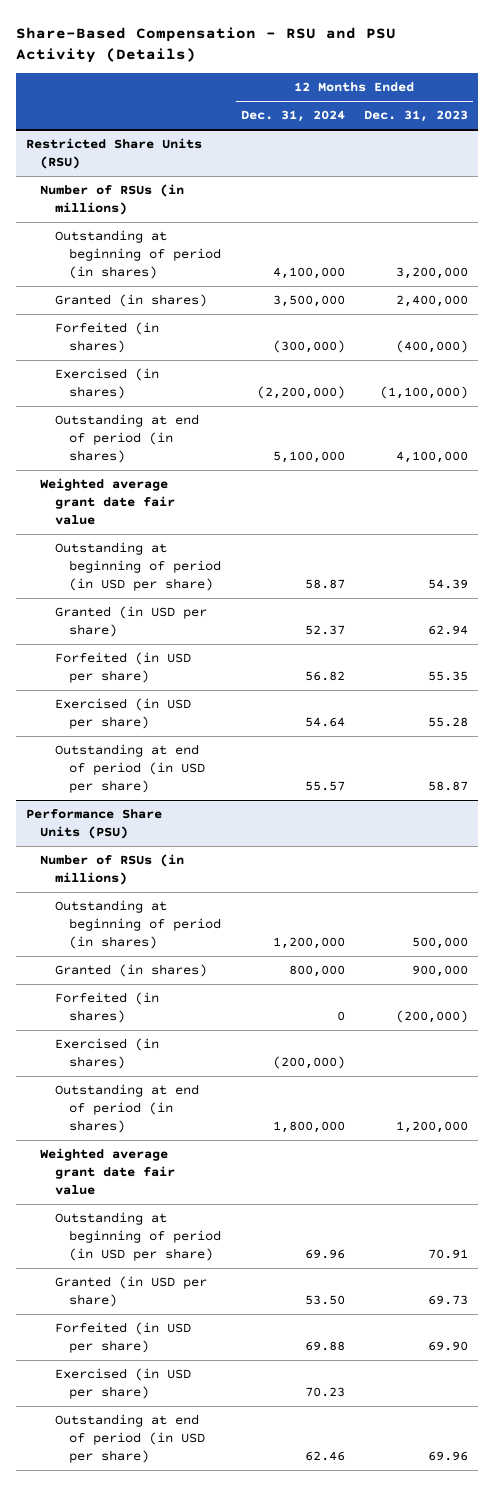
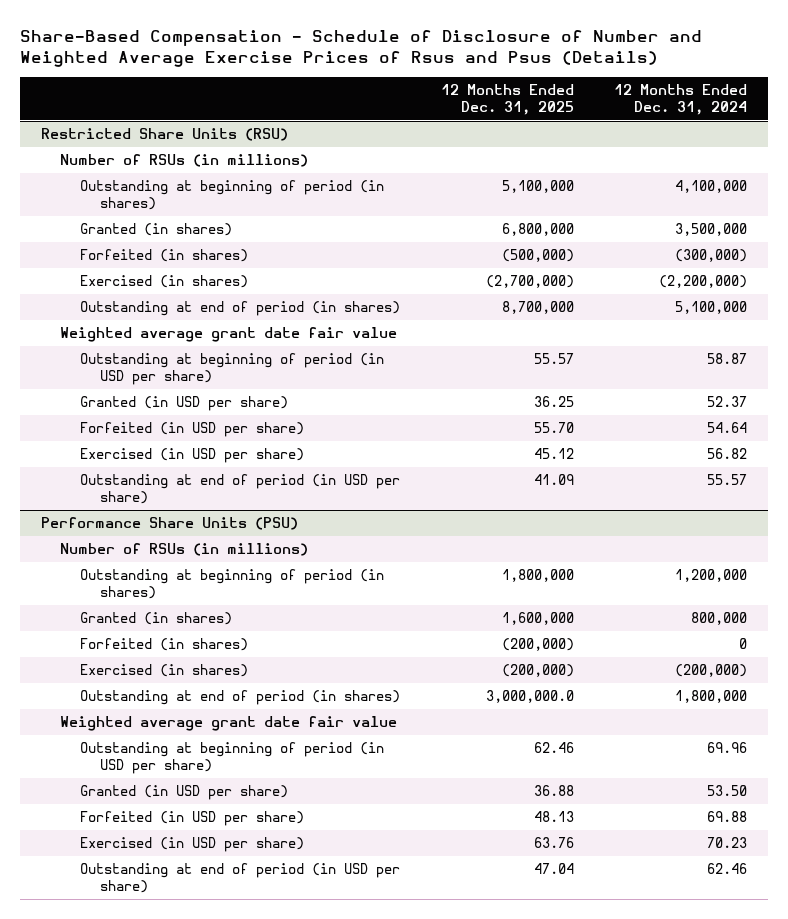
- Share-Based Compensation - RSU and PSU Activity (Details)
+ Share-Based Compensation - Schedule of Disclosure of Number and Weighted Average Exercise Prices of Rsus and Psus (Details)
- | 12 Months Ended Dec. 31, 2024 | 12 Months Ended Dec. 31, 2023
+ | 12 Months Ended Dec. 31, 2025 | 12 Months Ended Dec. 31, 2024
@ Restricted Share Units (RSU)
- Forfeited (in USD per share) | 56.82 | 55.35
- Exercised (in USD per share) | 54.64 | 55.28
+ Forfeited (in USD per share) | 55.70 | 54.64
+ Exercised (in USD per share) | 45.12 | 56.82

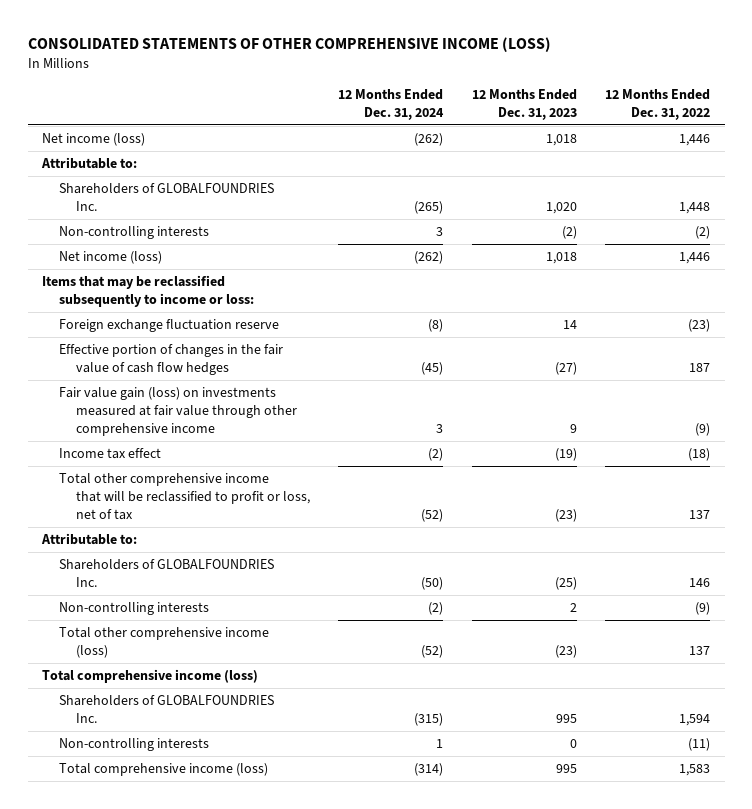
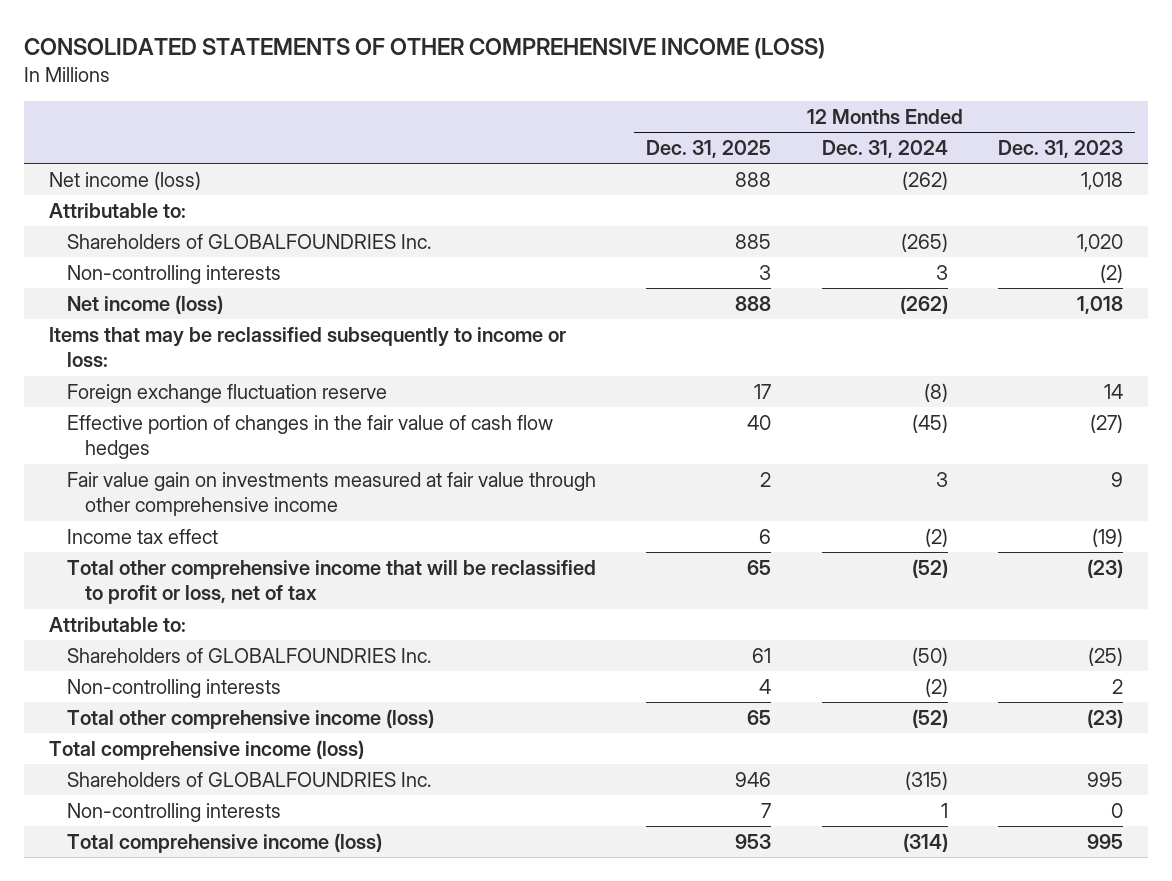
- | 12 Months Ended Dec. 31, 2024 | 12 Months Ended Dec. 31, 2023 | 12 Months Ended Dec. 31, 2022
+ | 12 Months Ended Dec. 31, 2025 | 12 Months Ended Dec. 31, 2024 | 12 Months Ended Dec. 31, 2023
- Fair value gain (loss) on investments measured at fair value through other comprehensive income | 3 | 9 | (9)
+ Fair value gain on investments measured at fair value through other comprehensive income | 2 | 3 | 9

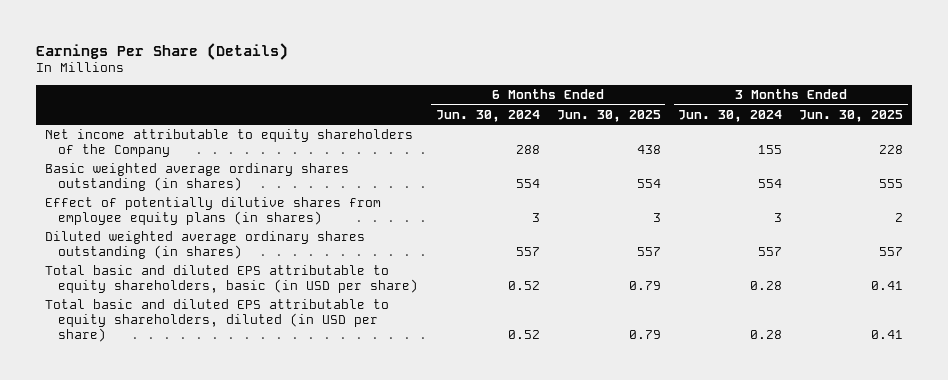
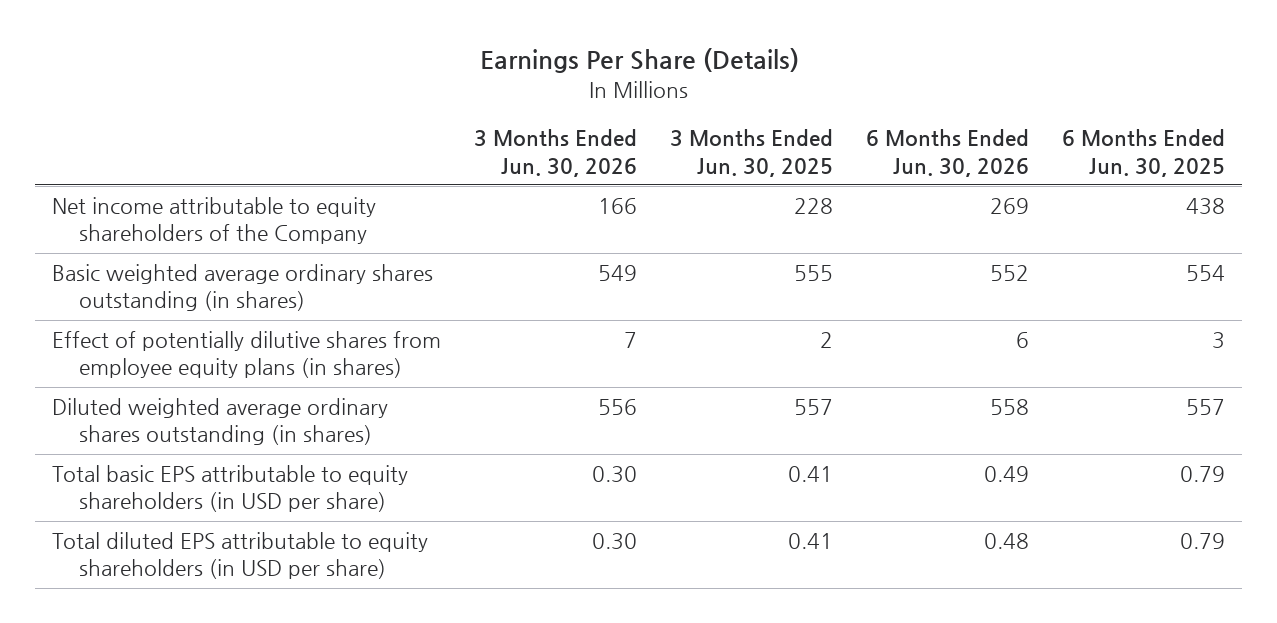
- | 6 Months Ended Jun. 30, 2024 | 6 Months Ended Jun. 30, 2025 | 3 Months Ended Jun. 30, 2024 | 3 Months Ended Jun. 30, 2025
+ | 3 Months Ended Jun. 30, 2026 | 3 Months Ended Jun. 30, 2025 | 6 Months Ended Jun. 30, 2026 | 6 Months Ended Jun. 30, 2025
- Total basic and diluted EPS attributable to equity shareholders, basic (in USD per share) | 0.52 | 0.79 | 0.28 | 0.41
- Total basic and diluted EPS attributable to equity shareholders, diluted (in USD per share) | 0.52 | 0.79 | 0.28 | 0.41
+ Total basic EPS attributable to equity shareholders (in USD per share) | 0.30 | 0.41 | 0.49 | 0.79
+ Total diluted EPS attributable to equity shareholders (in USD per share) | 0.30 | 0.41 | 0.48 | 0.79

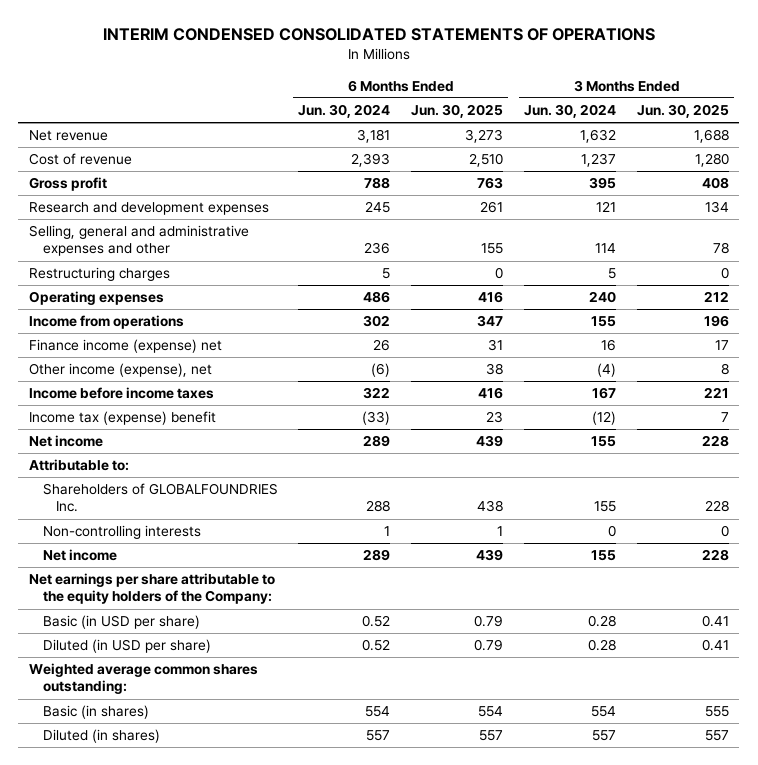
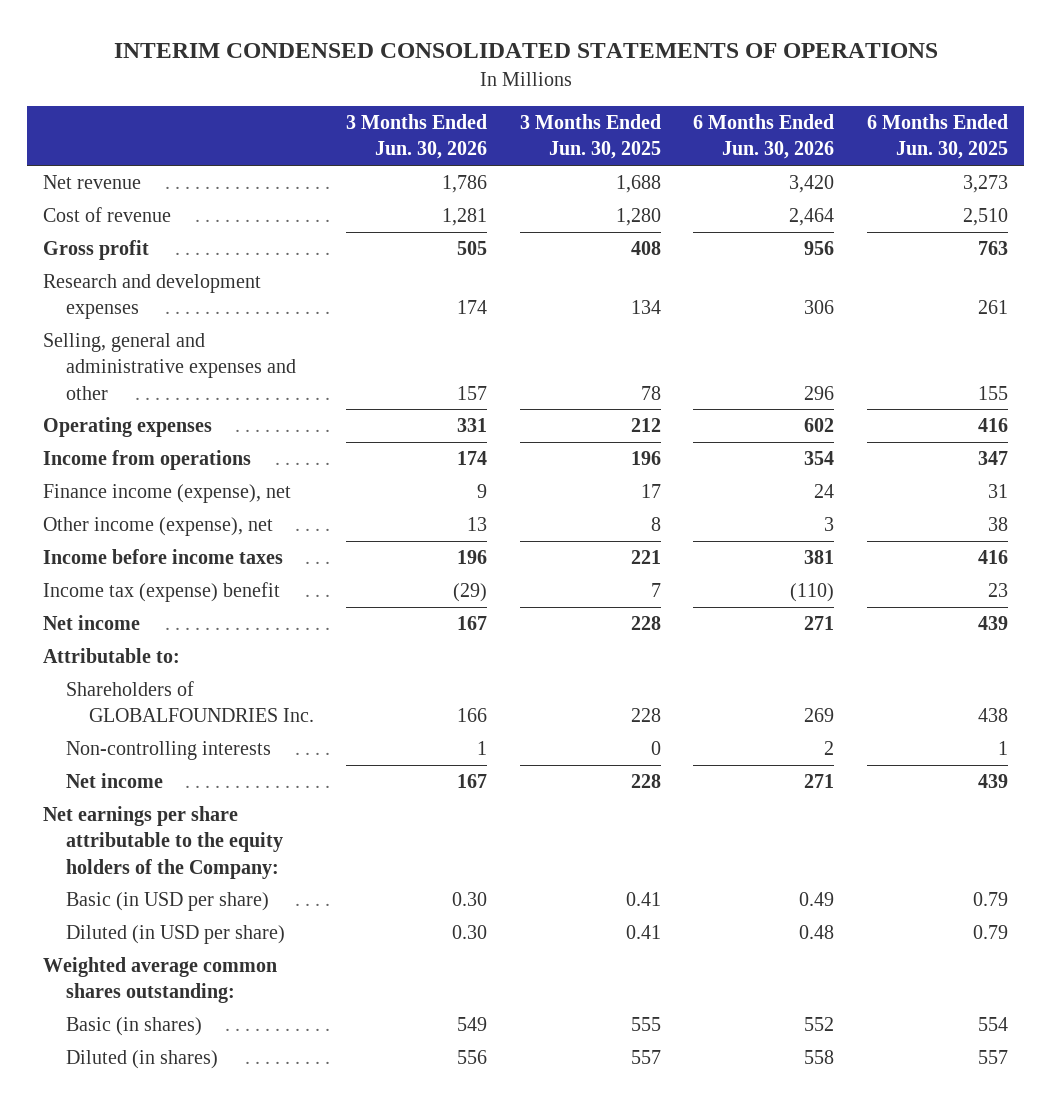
- | 6 Months Ended Jun. 30, 2024 | 6 Months Ended Jun. 30, 2025 | 3 Months Ended Jun. 30, 2024 | 3 Months Ended Jun. 30, 2025
+ | 3 Months Ended Jun. 30, 2026 | 3 Months Ended Jun. 30, 2025 | 6 Months Ended Jun. 30, 2026 | 6 Months Ended Jun. 30, 2025
- Restructuring charges | 5 | 0 | 5 | 0
- Finance income (expense) net | 26 | 31 | 16 | 17
+ Finance income (expense), net | 9 | 17 | 24 | 31

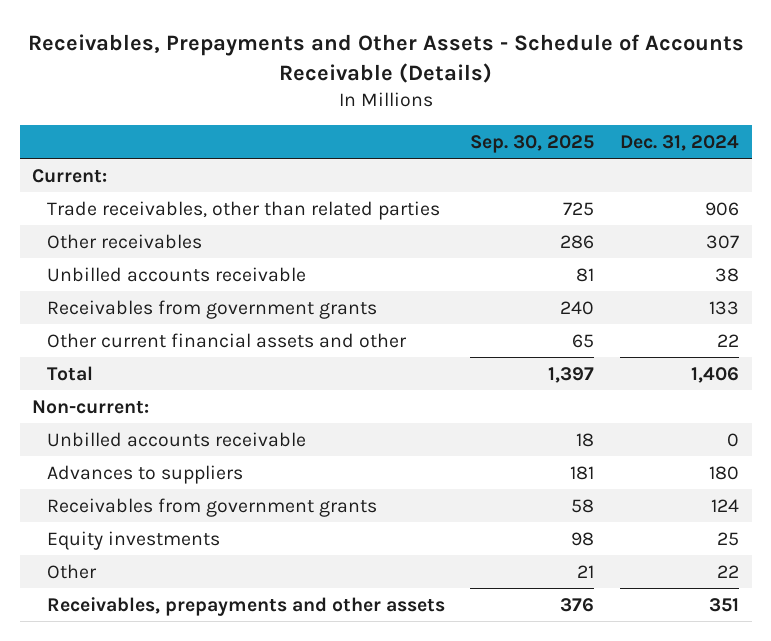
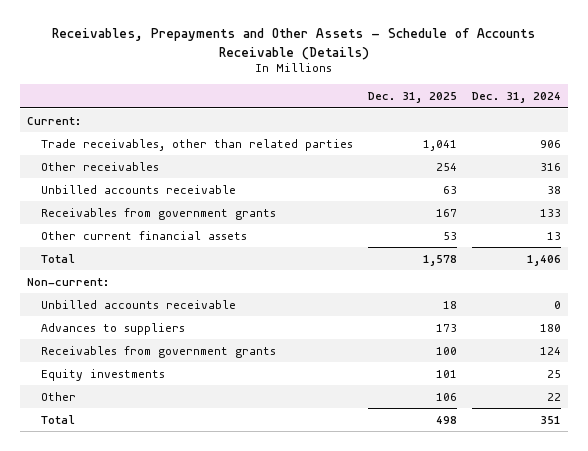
- | Sep. 30, 2025 | Dec. 31, 2024
+ | Dec. 31, 2025 | Dec. 31, 2024
- Other receivables | 286 | 307
+ Other receivables | 254 | 316
- Other current financial assets and other | 65 | 22
+ Other current financial assets | 53 | 13
- Receivables, prepayments and other assets | 376 | 351
+ Total | 498 | 351

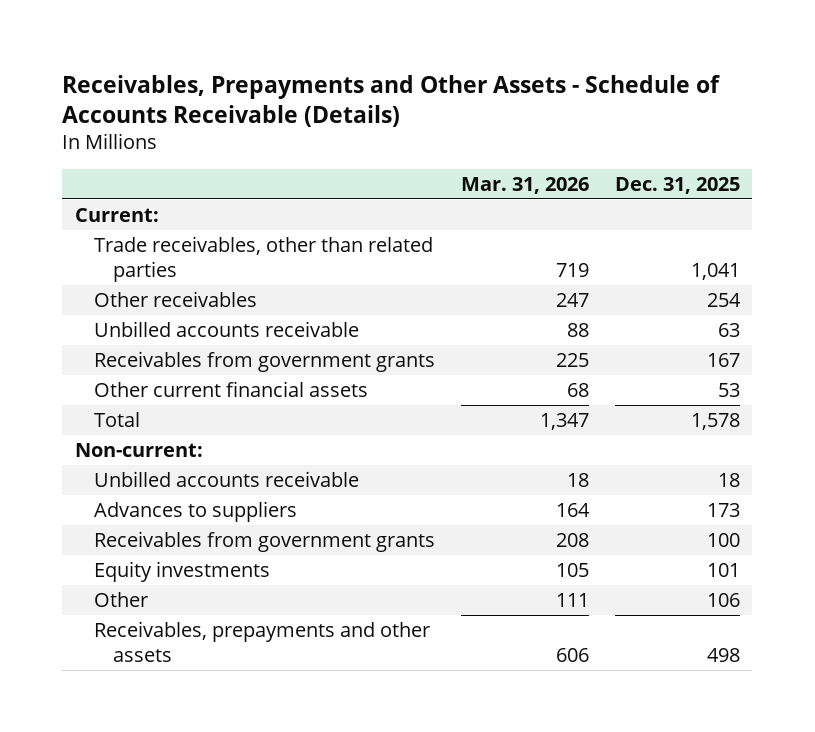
- | Dec. 31, 2025 | Dec. 31, 2024
+ | Mar. 31, 2026 | Dec. 31, 2025
- Total | 498 | 351
+ Receivables, prepayments and other assets | 606 | 498

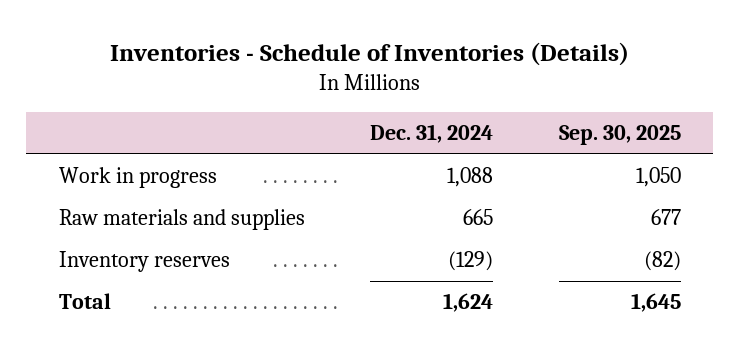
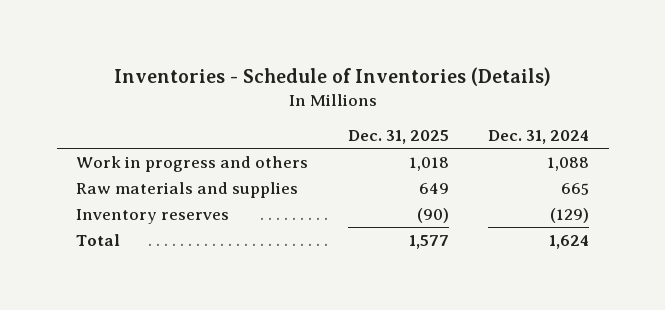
- | Dec. 31, 2024 | Sep. 30, 2025
+ | Dec. 31, 2025 | Dec. 31, 2024
- Work in progress | 1,088 | 1,050
+ Work in progress and others | 1,018 | 1,088

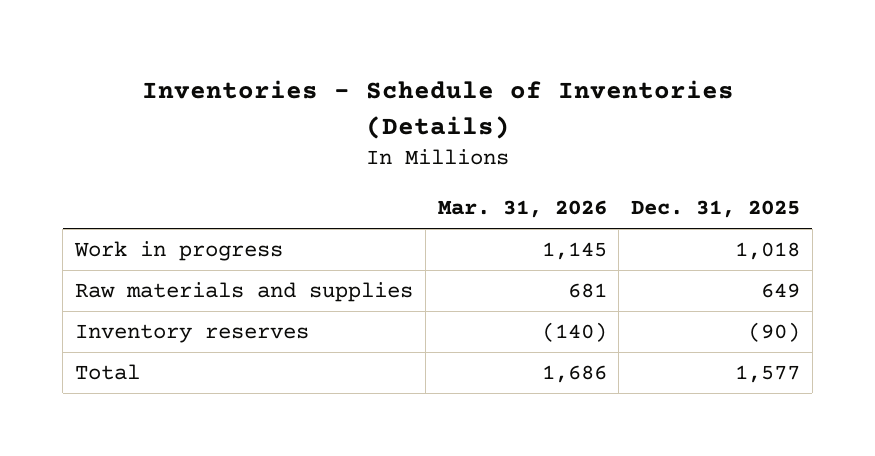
- | Dec. 31, 2025 | Dec. 31, 2024
+ | Mar. 31, 2026 | Dec. 31, 2025
- Work in progress and others | 1,018 | 1,088
+ Work in progress | 1,145 | 1,018

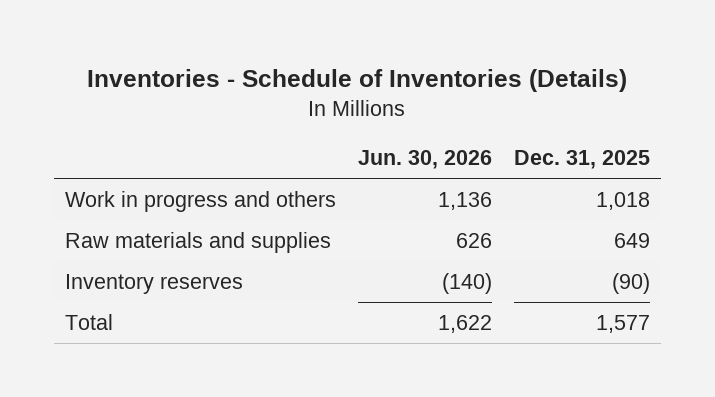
- | Mar. 31, 2026 | Dec. 31, 2025
+ | Jun. 30, 2026 | Dec. 31, 2025
- Work in progress | 1,145 | 1,018
+ Work in progress and others | 1,136 | 1,018

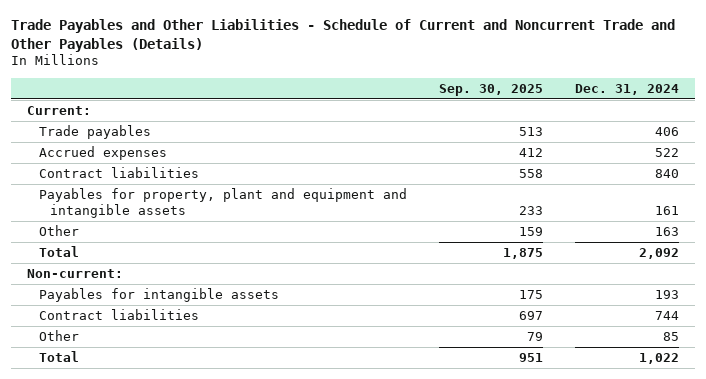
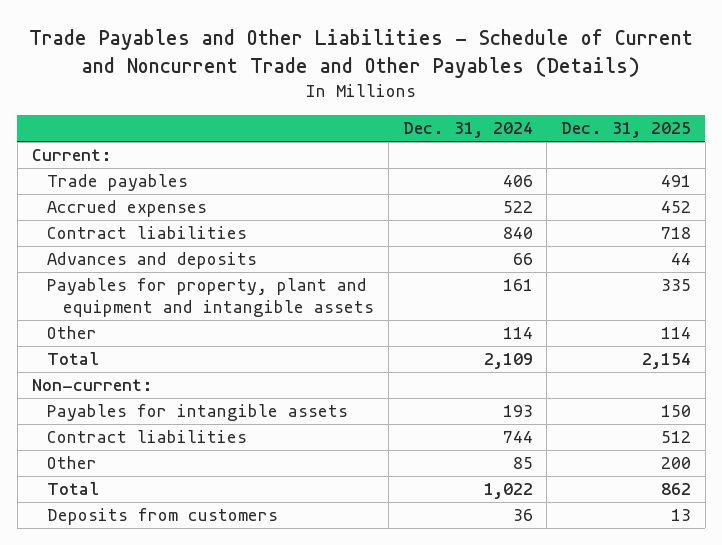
- | Sep. 30, 2025 | Dec. 31, 2024
+ | Dec. 31, 2024 | Dec. 31, 2025
+ Advances and deposits | 66 | 44
- Other | 159 | 163
- Total | 1,875 | 2,092
+ Other | 114 | 114
+ Total | 2,109 | 2,154
+ Deposits from customers | 36 | 13

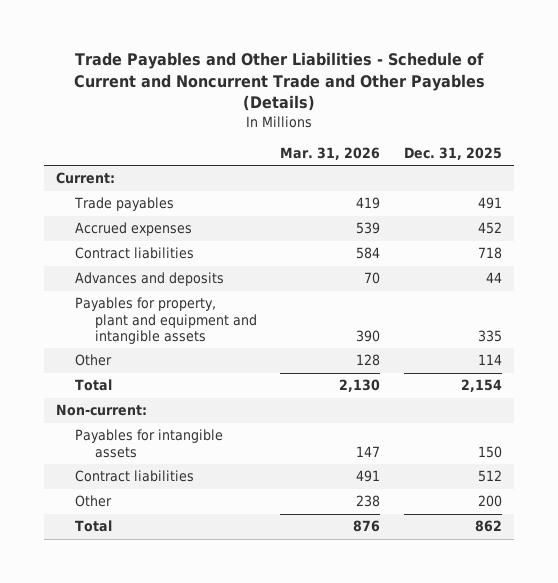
- | Dec. 31, 2024 | Dec. 31, 2025
+ | Mar. 31, 2026 | Dec. 31, 2025
- Deposits from customers | 36 | 13

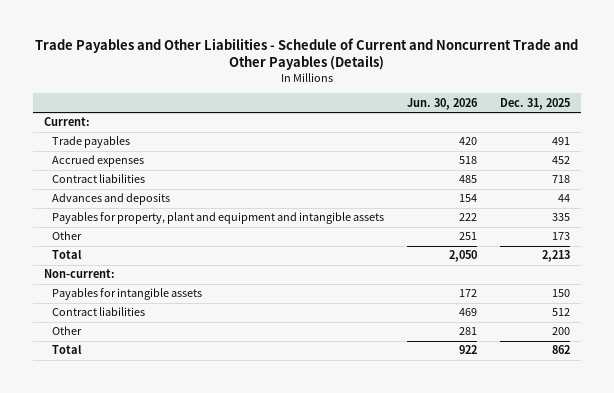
- | Mar. 31, 2026 | Dec. 31, 2025
+ | Jun. 30, 2026 | Dec. 31, 2025
- Other | 128 | 114
- Total | 2,130 | 2,154
+ Other | 251 | 173
+ Total | 2,050 | 2,213

